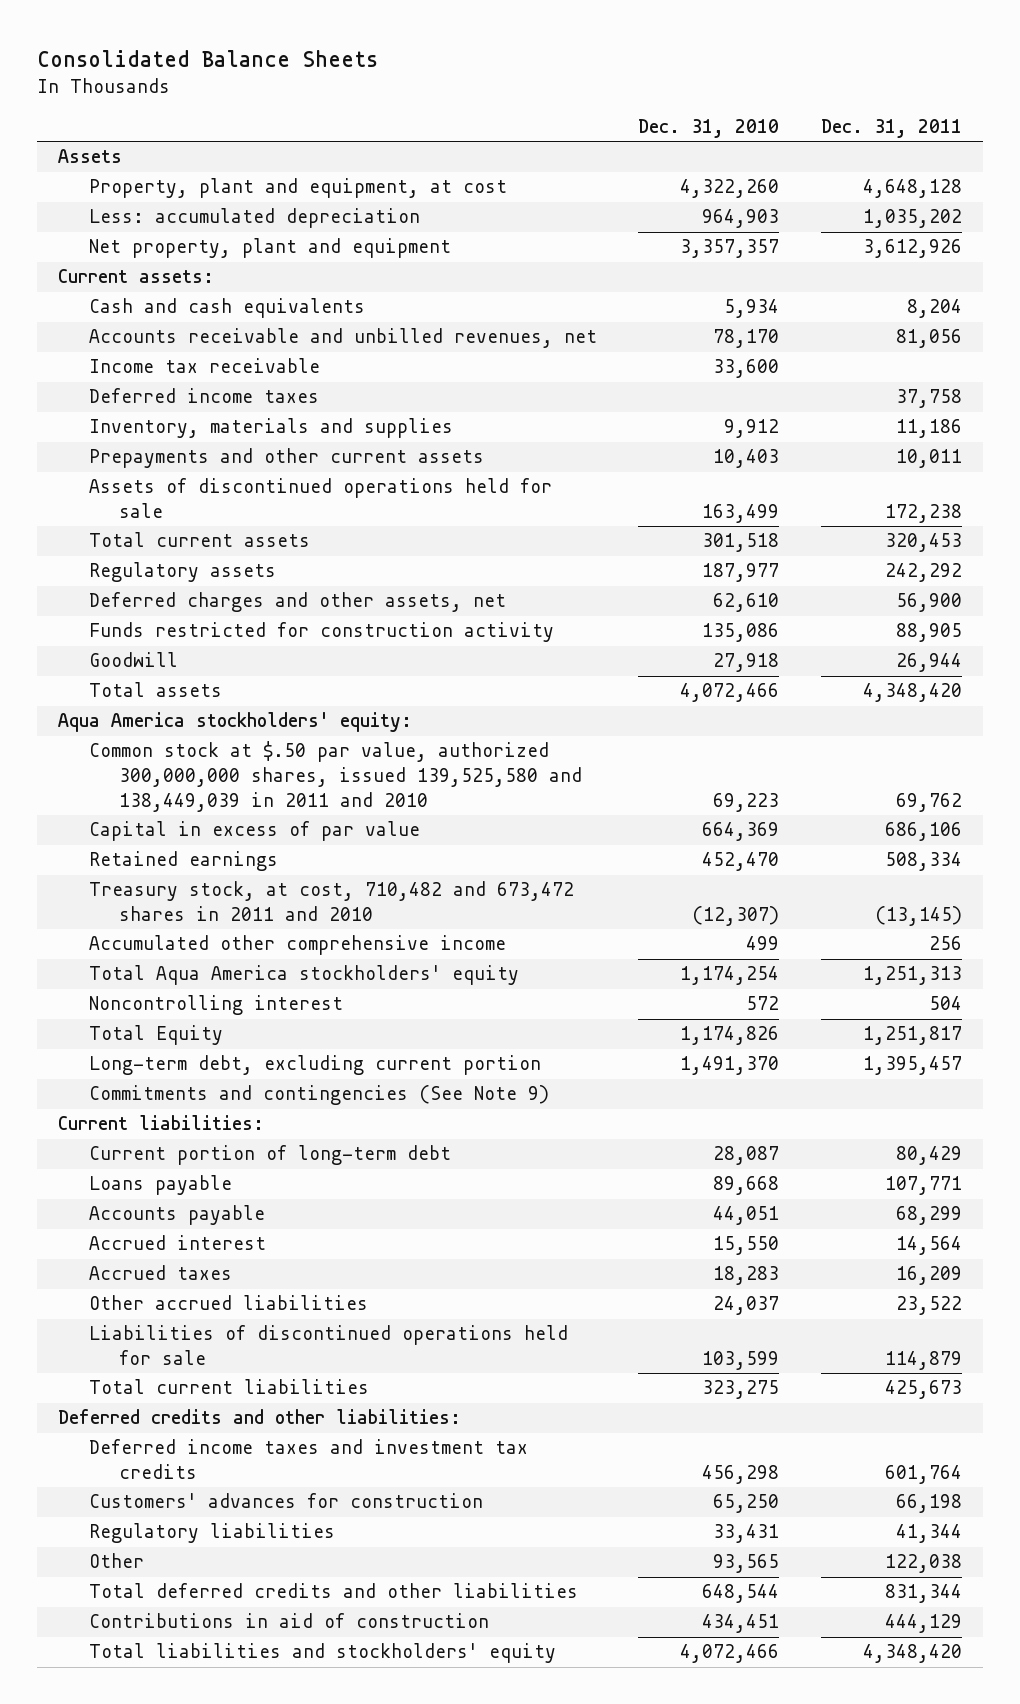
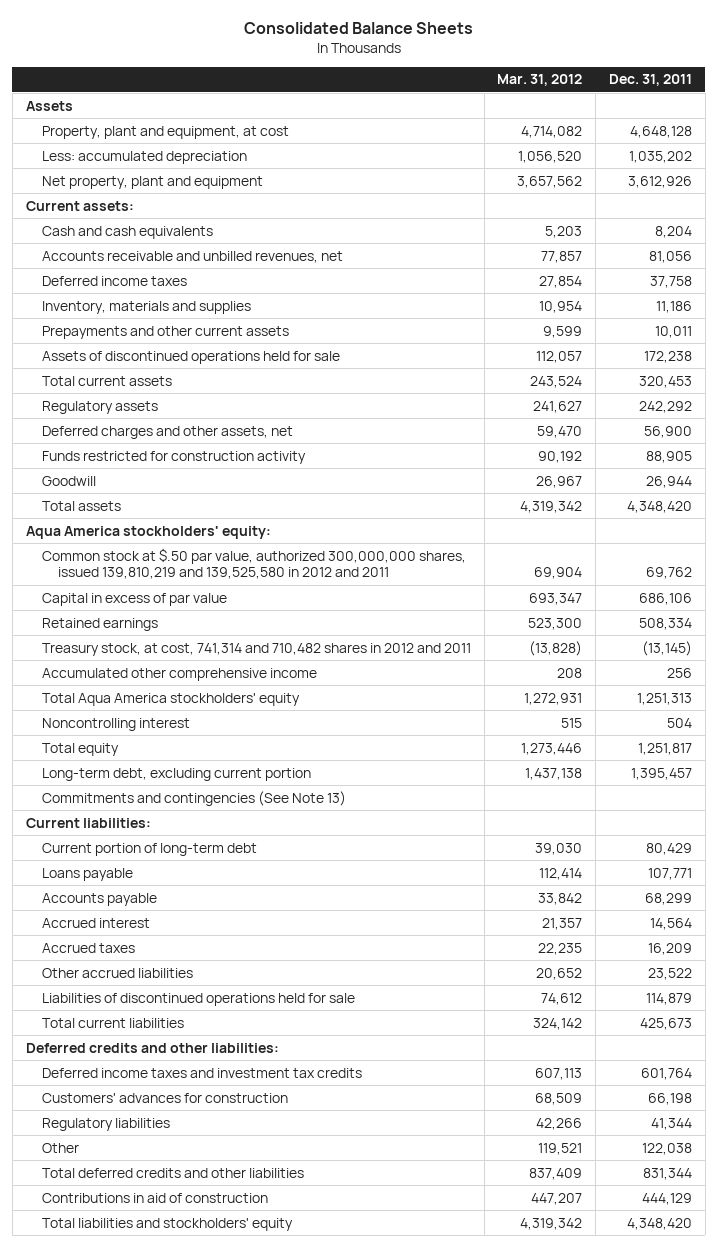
- | Dec. 31, 2010 | Dec. 31, 2011
+ | Mar. 31, 2012 | Dec. 31, 2011
- Income tax receivable | 33,600 |
- Common stock at $.50 par value, authorized 300,000,000 shares, issued 139,525,580 and 138,449,039 in 2011 and 2010 | 69,223 | 69,762
+ Common stock at $.50 par value, authorized 300,000,000 shares, issued 139,810,219 and 139,525,580 in 2012 and 2011 | 69,904 | 69,762
- Treasury stock, at cost, 710,482 and 673,472 shares in 2011 and 2010 | (12,307) | (13,145)
+ Treasury stock, at cost, 741,314 and 710,482 shares in 2012 and 2011 | (13,828) | (13,145)
- Total Equity | 1,174,826 | 1,251,817
+ Total equity | 1,273,446 | 1,251,817
- Commitments and contingencies (See Note 9)
+ Commitments and contingencies (See Note 13)

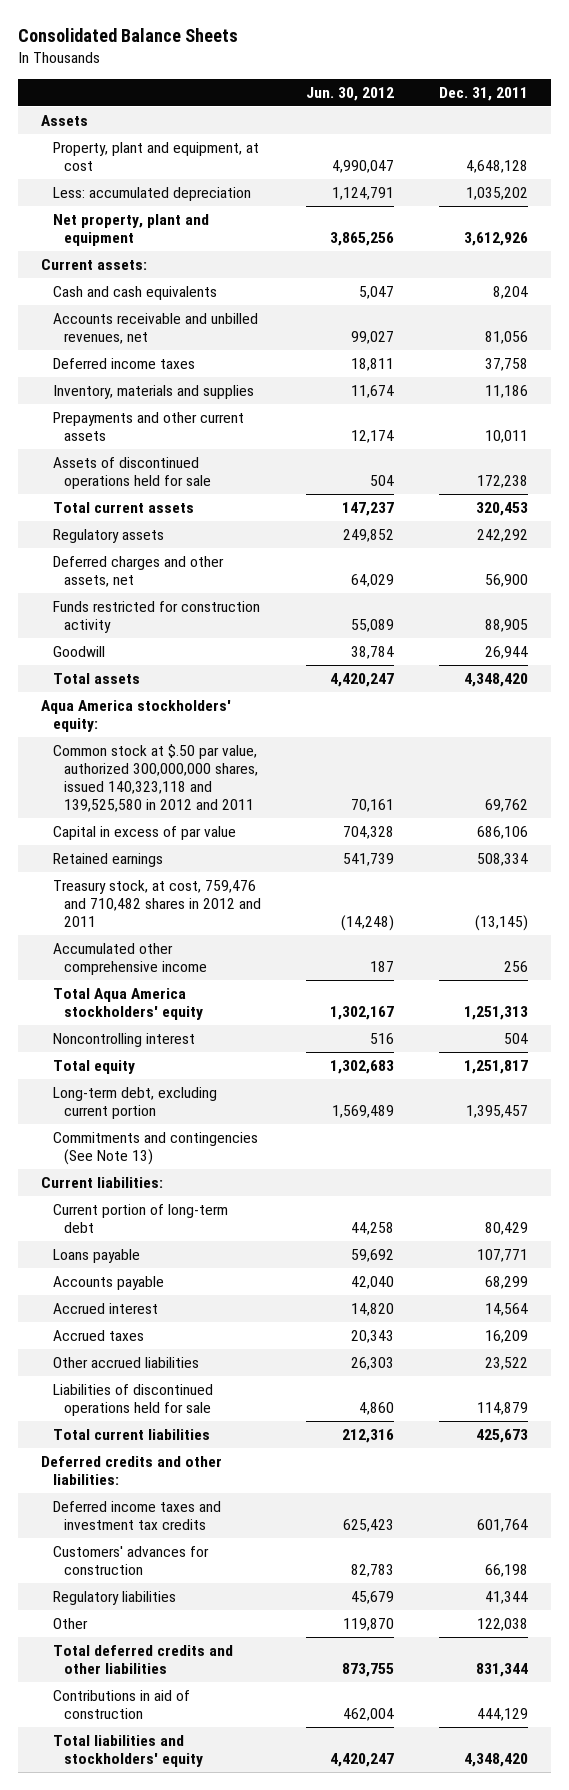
- | Mar. 31, 2012 | Dec. 31, 2011
+ | Jun. 30, 2012 | Dec. 31, 2011
- Common stock at $.50 par value, authorized 300,000,000 shares, issued 139,810,219 and 139,525,580 in 2012 and 2011 | 69,904 | 69,762
+ Common stock at $.50 par value, authorized 300,000,000 shares, issued 140,323,118 and 139,525,580 in 2012 and 2011 | 70,161 | 69,762
- Treasury stock, at cost, 741,314 and 710,482 shares in 2012 and 2011 | (13,828) | (13,145)
+ Treasury stock, at cost, 759,476 and 710,482 shares in 2012 and 2011 | (14,248) | (13,145)

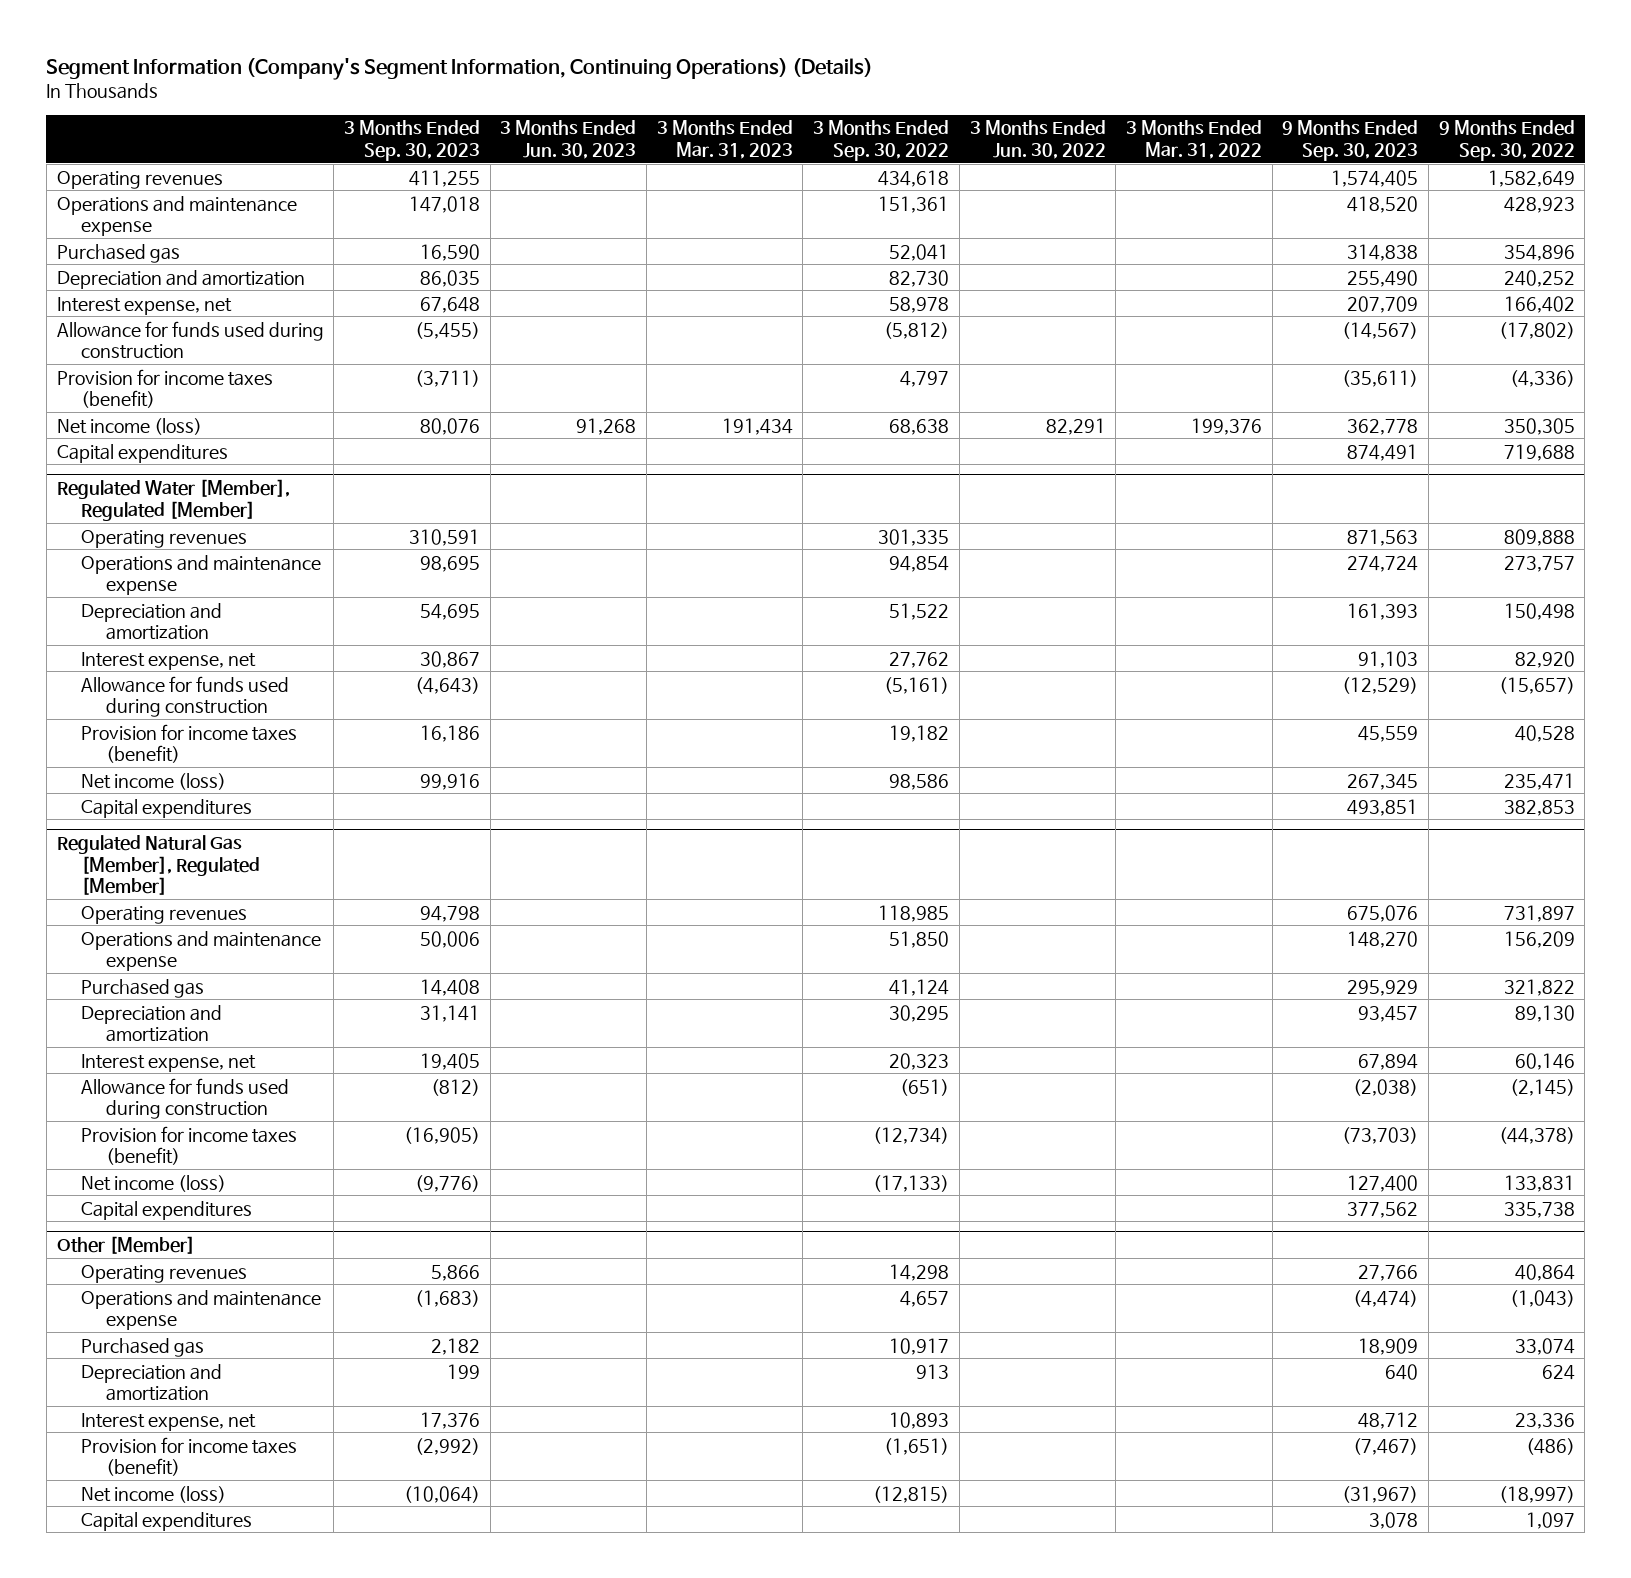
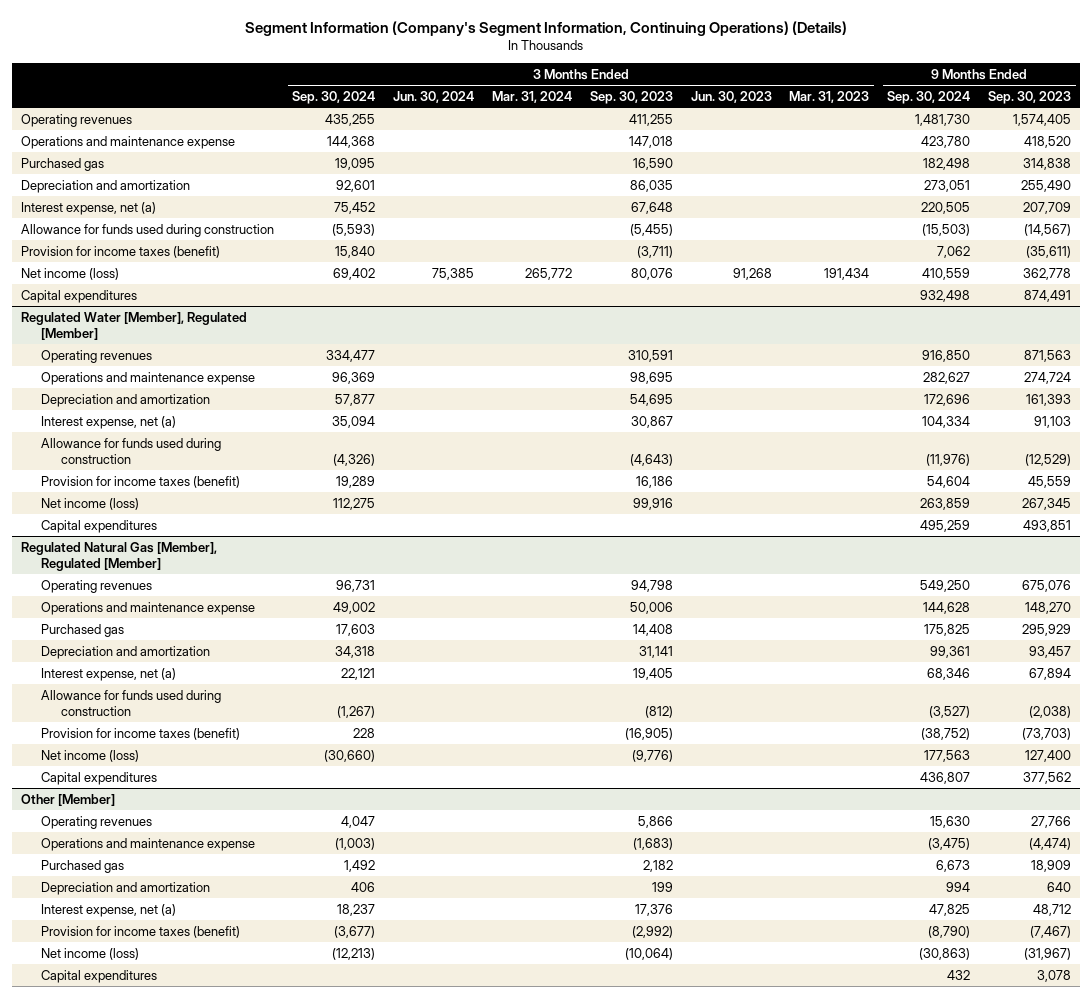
- | 3 Months Ended Sep. 30, 2023 | 3 Months Ended Jun. 30, 2023 | 3 Months Ended Mar. 31, 2023 | 3 Months Ended Sep. 30, 2022 | 3 Months Ended Jun. 30, 2022 | 3 Months Ended Mar. 31, 2022 | 9 Months Ended Sep. 30, 2023 | 9 Months Ended Sep. 30, 2022
+ | 3 Months Ended Sep. 30, 2024 | 3 Months Ended Jun. 30, 2024 | 3 Months Ended Mar. 31, 2024 | 3 Months Ended Sep. 30, 2023 | 3 Months Ended Jun. 30, 2023 | 3 Months Ended Mar. 31, 2023 | 9 Months Ended Sep. 30, 2024 | 9 Months Ended Sep. 30, 2023
- Interest expense, net | 67,648 | | | 58,978 | | | 207,709 | 166,402
+ Interest expense, net (a) | 75,452 | | | 67,648 | | | 220,505 | 207,709
@ Regulated Water [Member], Regulated [Member]
- Interest expense, net | 30,867 | | | 27,762 | | | 91,103 | 82,920
+ Interest expense, net (a) | 35,094 | | | 30,867 | | | 104,334 | 91,103
@ Regulated Natural Gas [Member], Regulated [Member]
- Interest expense, net | 19,405 | | | 20,323 | | | 67,894 | 60,146
+ Interest expense, net (a) | 22,121 | | | 19,405 | | | 68,346 | 67,894
@ Other [Member]
- Interest expense, net | 17,376 | | | 10,893 | | | 48,712 | 23,336
+ Interest expense, net (a) | 18,237 | | | 17,376 | | | 47,825 | 48,712

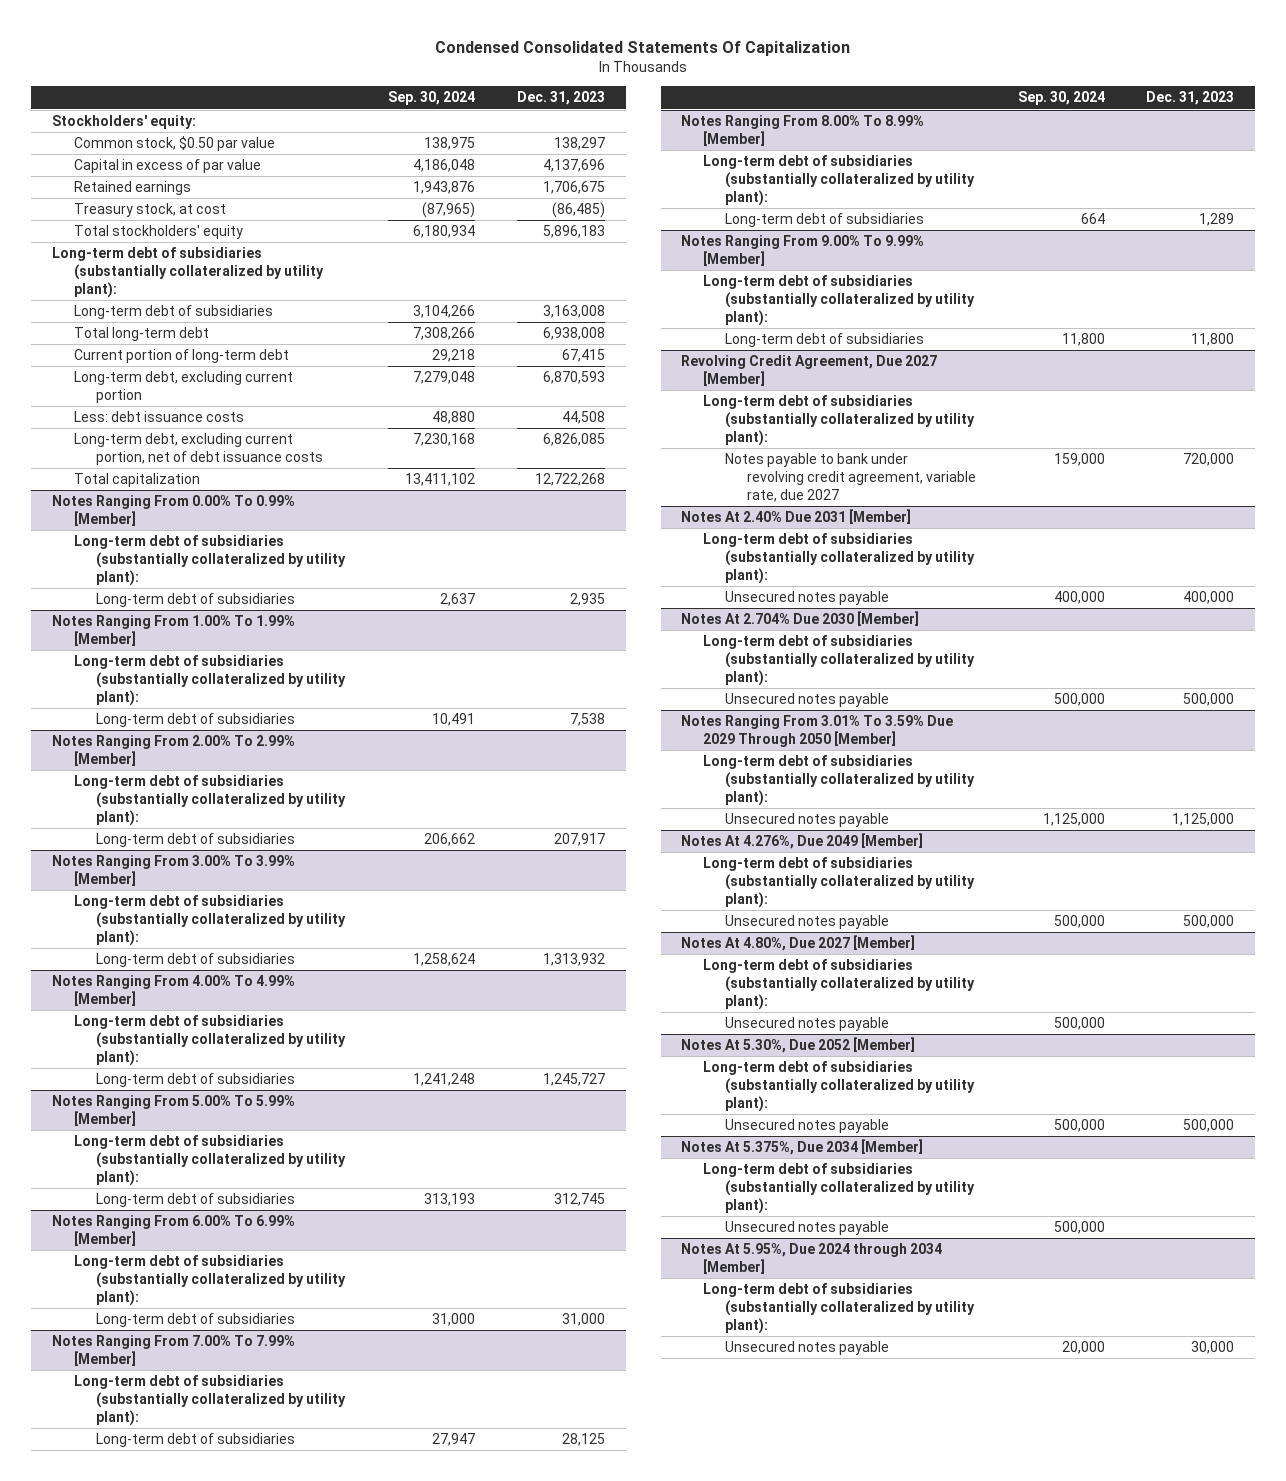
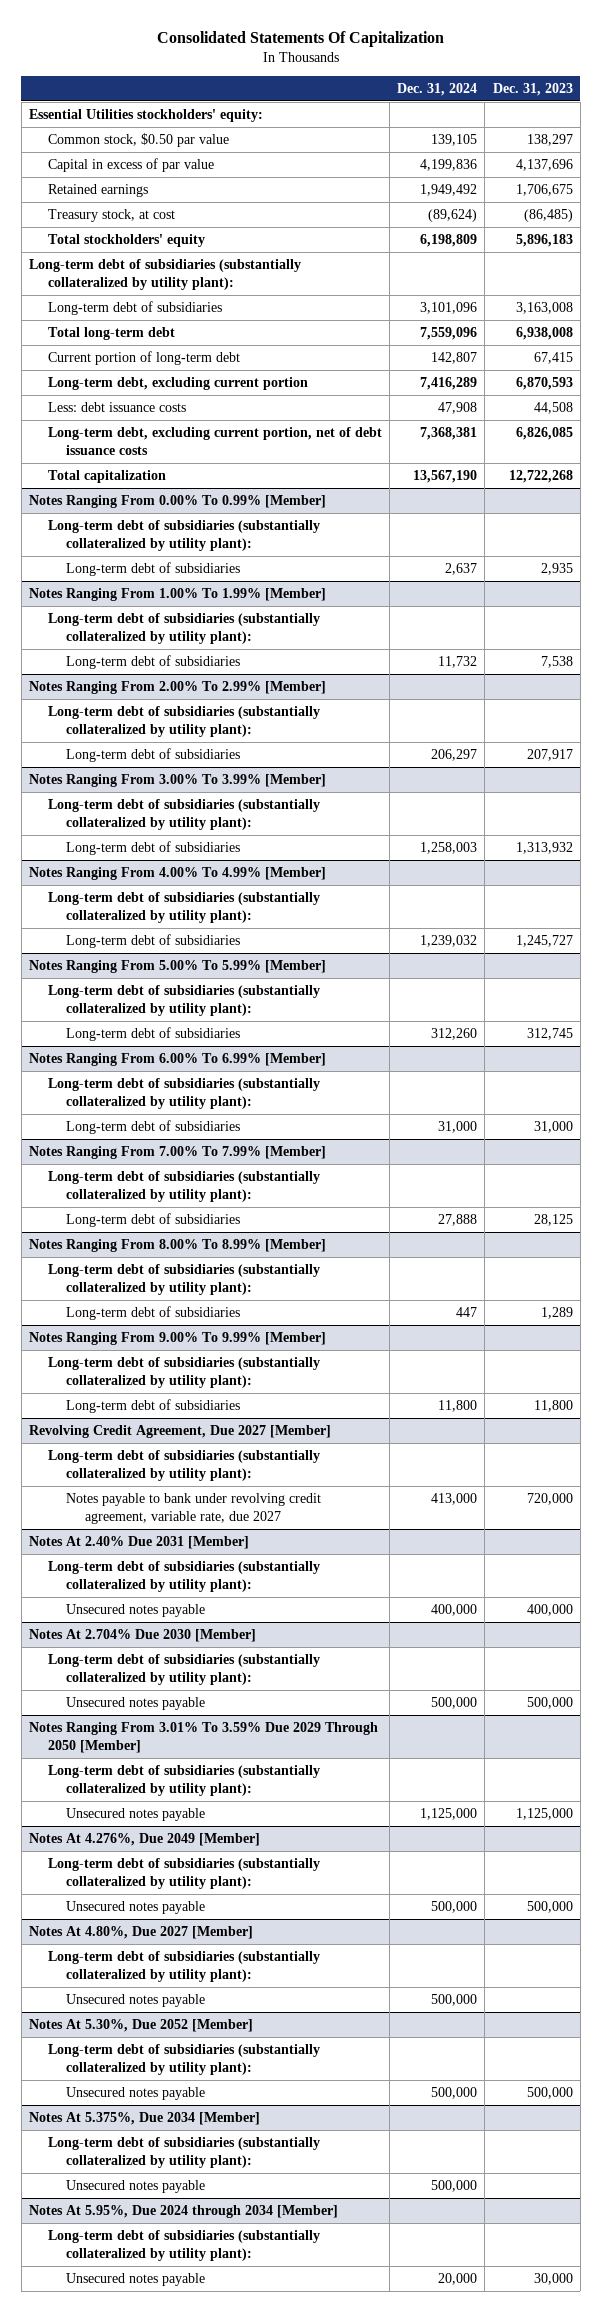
- Condensed Consolidated Statements Of Capitalization
+ Consolidated Statements Of Capitalization
- | Sep. 30, 2024 | Dec. 31, 2023
+ | Dec. 31, 2024 | Dec. 31, 2023
- Stockholders' equity:
+ Essential Utilities stockholders' equity:

